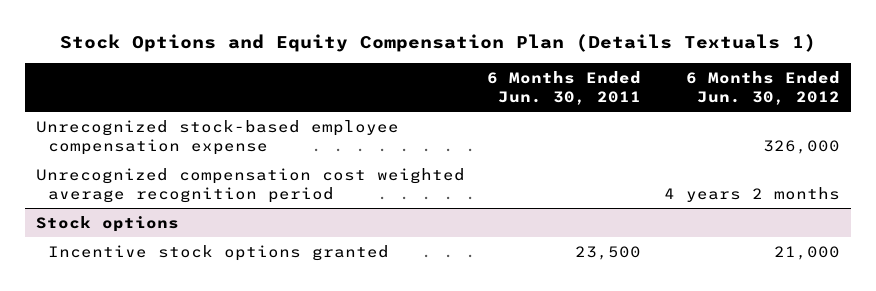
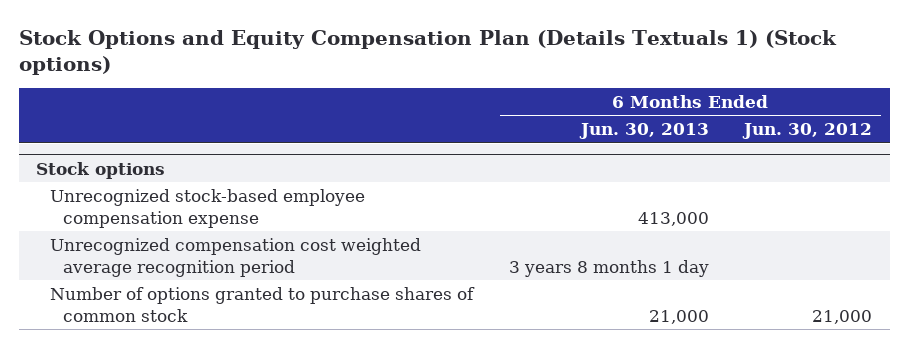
- Stock Options and Equity Compensation Plan (Details Textuals 1)
+ Stock Options and Equity Compensation Plan (Details Textuals 1) (Stock options)
- | 6 Months Ended Jun. 30, 2011 | 6 Months Ended Jun. 30, 2012
+ | 6 Months Ended Jun. 30, 2013 | 6 Months Ended Jun. 30, 2012
- Unrecognized stock-based employee compensation expense | | 326,000
- Unrecognized compensation cost weighted average recognition period | | 4 years 2 months
@ Stock options
- Incentive stock options granted | 23,500 | 21,000
+ Unrecognized stock-based employee compensation expense | 413,000 |
+ Unrecognized compensation cost weighted average recognition period | 3 years 8 months 1 day |
+ Number of options granted to purchase shares of common stock | 21,000 | 21,000

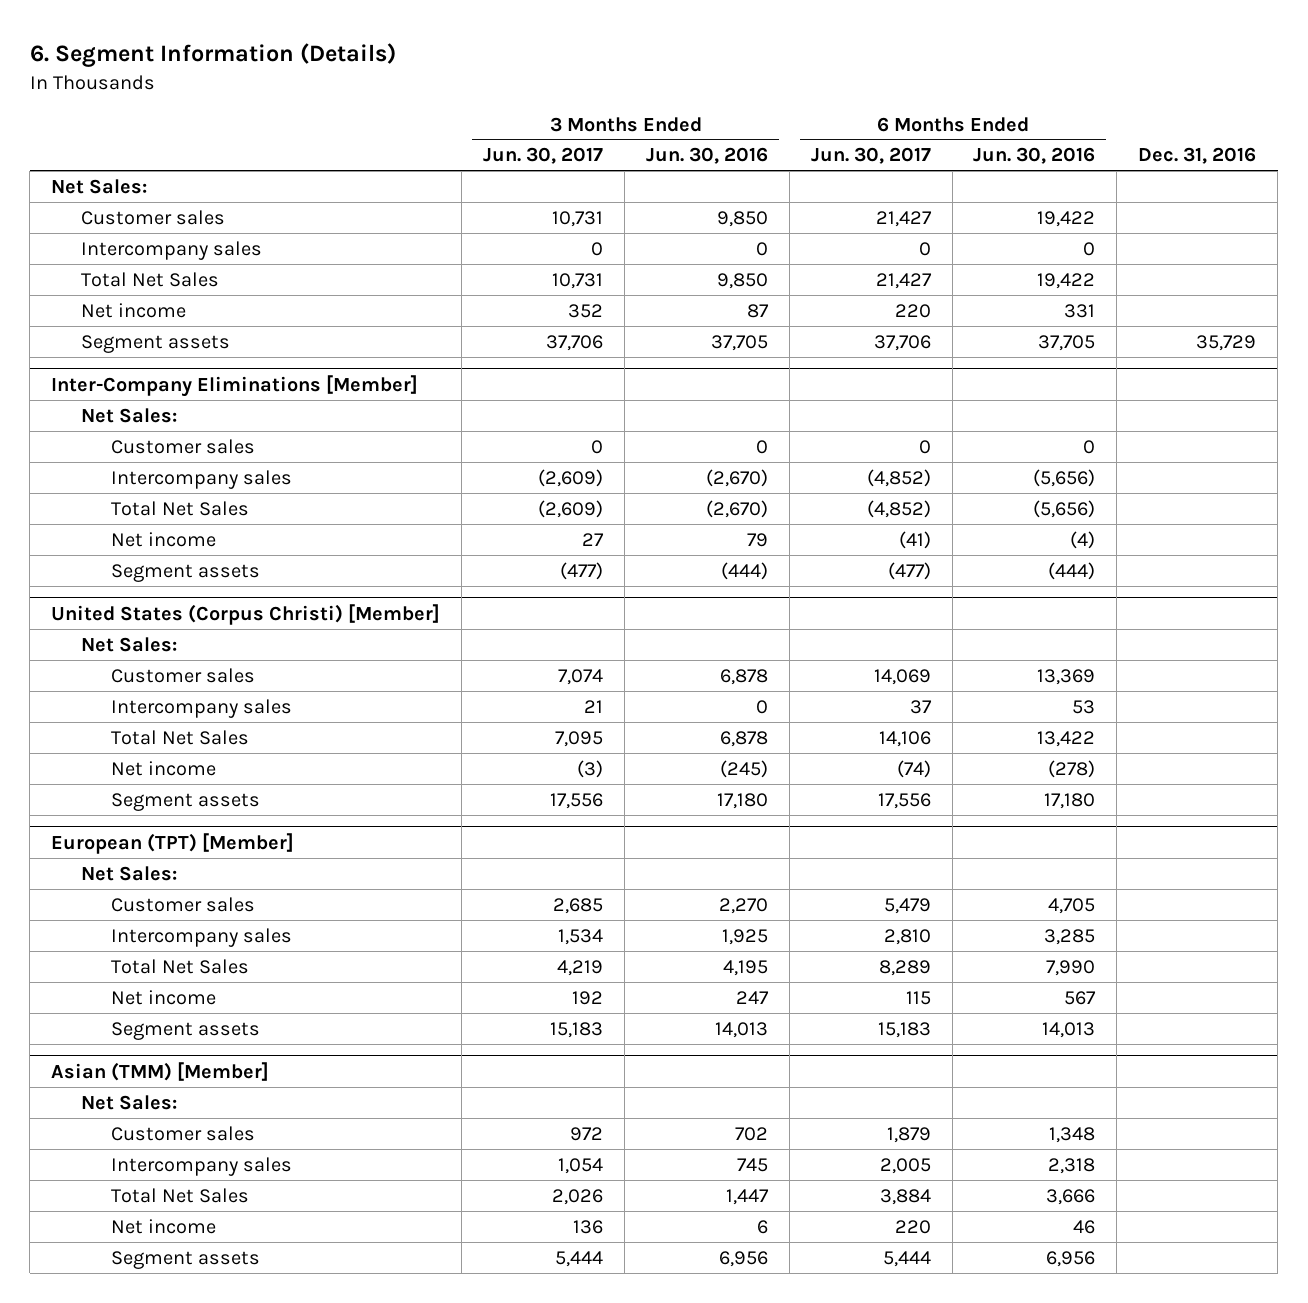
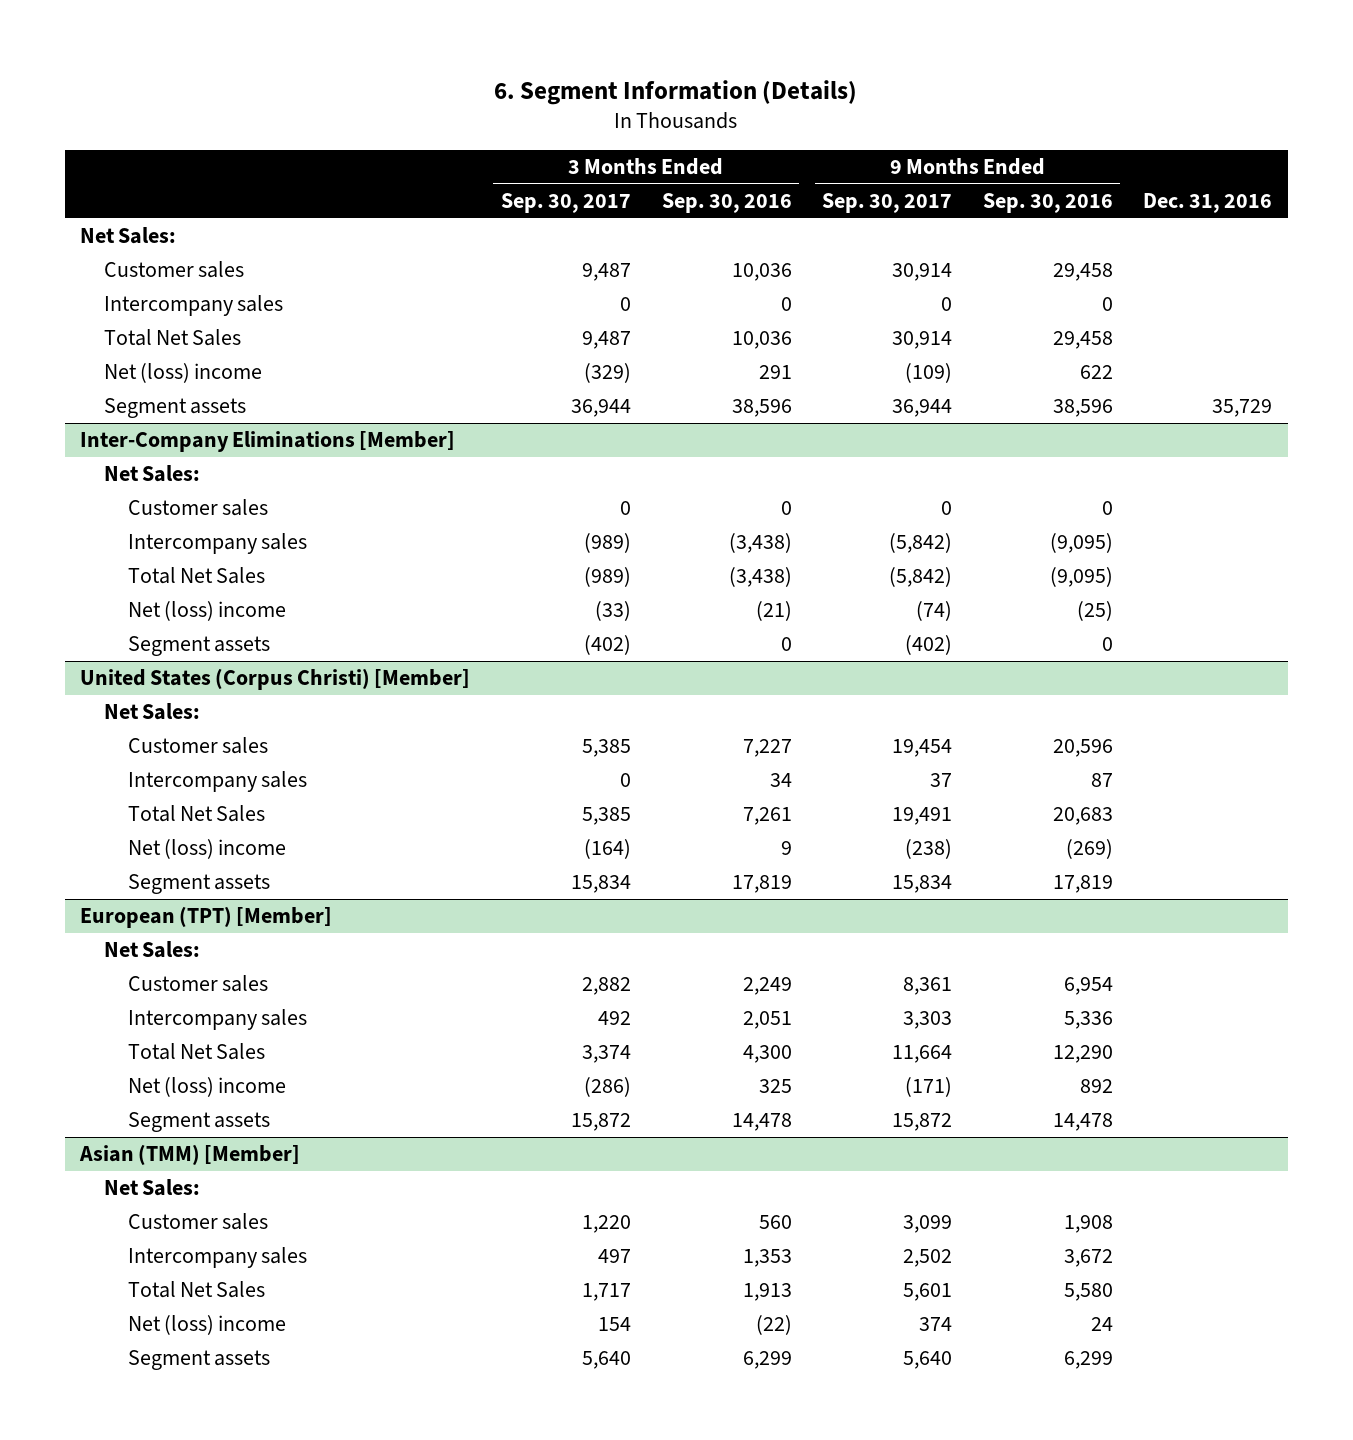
- | 3 Months Ended Jun. 30, 2017 | 3 Months Ended Jun. 30, 2016 | 6 Months Ended Jun. 30, 2017 | 6 Months Ended Jun. 30, 2016 | Dec. 31, 2016
+ | 3 Months Ended Sep. 30, 2017 | 3 Months Ended Sep. 30, 2016 | 9 Months Ended Sep. 30, 2017 | 9 Months Ended Sep. 30, 2016 | Dec. 31, 2016
- Net income | 352 | 87 | 220 | 331 |
+ Net (loss) income | (329) | 291 | (109) | 622 |
@ Inter-Company Eliminations [Member]
- Net income | 27 | 79 | (41) | (4) |
+ Net (loss) income | (33) | (21) | (74) | (25) |
@ United States (Corpus Christi) [Member]
- Net income | (3) | (245) | (74) | (278) |
+ Net (loss) income | (164) | 9 | (238) | (269) |
@ European (TPT) [Member]
- Net income | 192 | 247 | 115 | 567 |
+ Net (loss) income | (286) | 325 | (171) | 892 |
@ Asian (TMM) [Member]
- Net income | 136 | 6 | 220 | 46 |
+ Net (loss) income | 154 | (22) | 374 | 24 |

